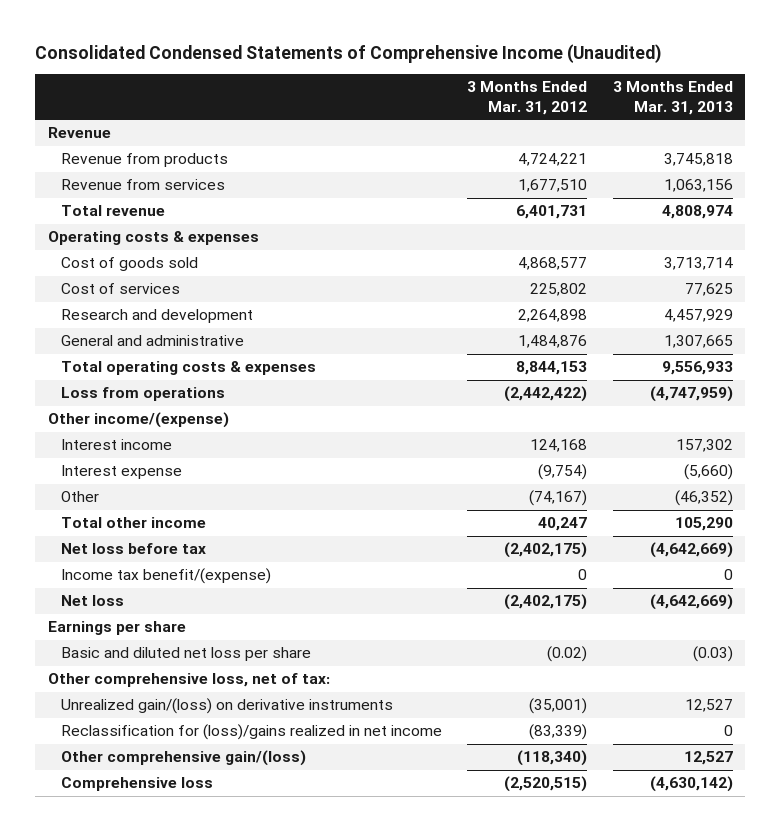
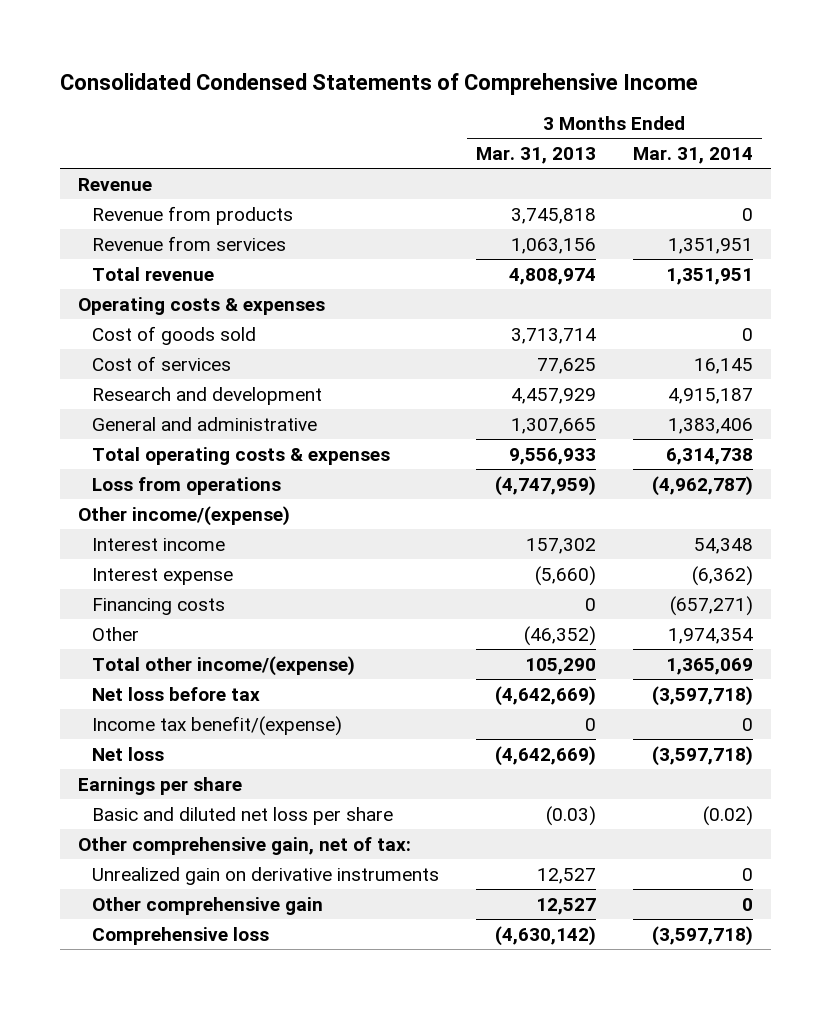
- Consolidated Condensed Statements of Comprehensive Income (Unaudited)
+ Consolidated Condensed Statements of Comprehensive Income
- | 3 Months Ended Mar. 31, 2012 | 3 Months Ended Mar. 31, 2013
+ | 3 Months Ended Mar. 31, 2013 | 3 Months Ended Mar. 31, 2014
+ Financing costs | 0 | (657,271)
- Total other income | 40,247 | 105,290
+ Total other income/(expense) | 105,290 | 1,365,069
- Other comprehensive loss, net of tax:
- Unrealized gain/(loss) on derivative instruments | (35,001) | 12,527
- Reclassification for (loss)/gains realized in net income | (83,339) | 0
- Other comprehensive gain/(loss) | (118,340) | 12,527
+ Other comprehensive gain, net of tax:
+ Unrealized gain on derivative instruments | 12,527 | 0
+ Other comprehensive gain | 12,527 | 0

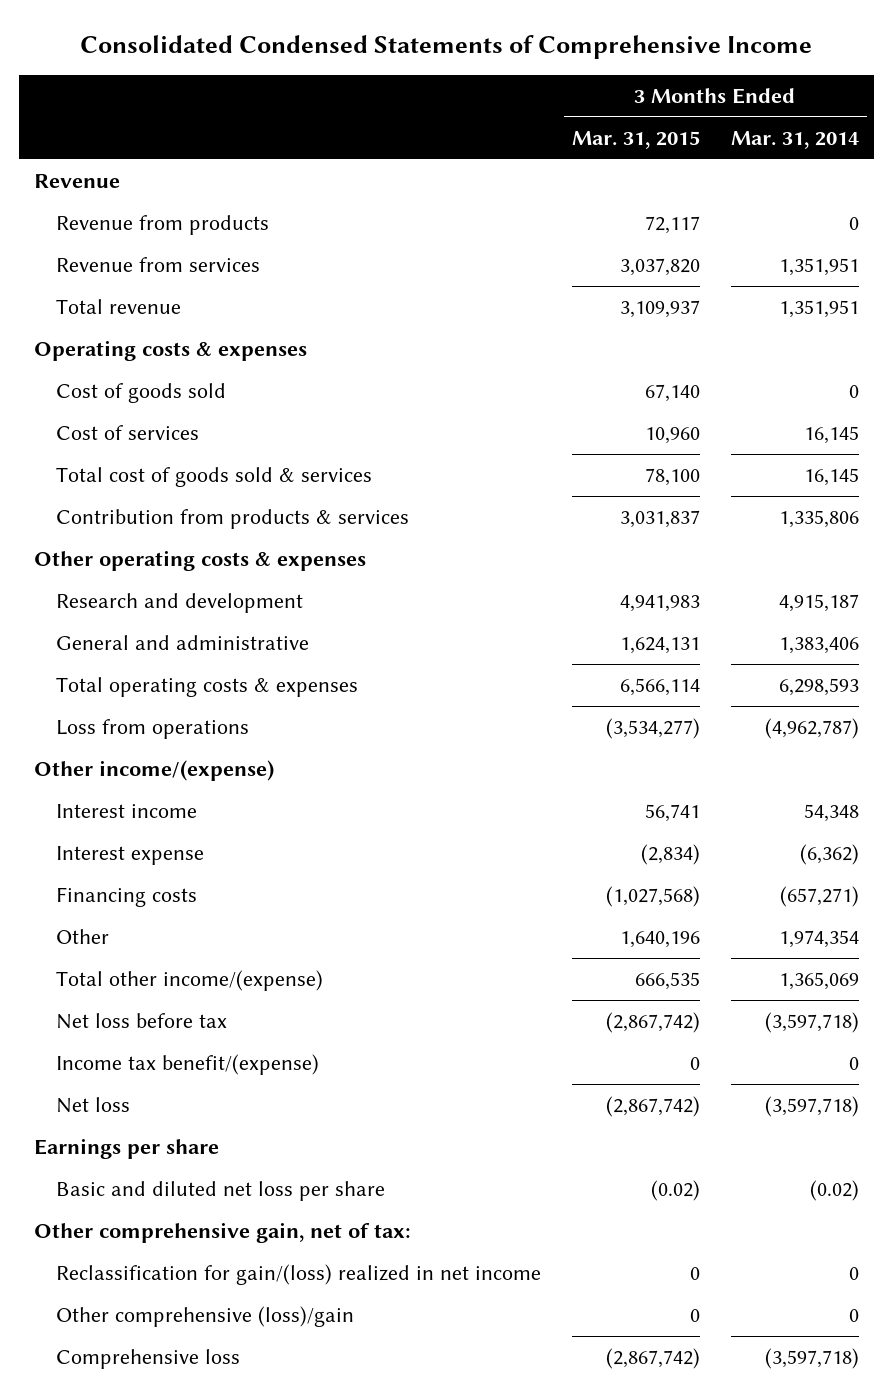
- | 3 Months Ended Mar. 31, 2013 | 3 Months Ended Mar. 31, 2014
+ | 3 Months Ended Mar. 31, 2015 | 3 Months Ended Mar. 31, 2014
+ Total cost of goods sold & services | 78,100 | 16,145
+ Contribution from products & services | 3,031,837 | 1,335,806
+ Other operating costs & expenses
- Total operating costs & expenses | 9,556,933 | 6,314,738
+ Total operating costs & expenses | 6,566,114 | 6,298,593
- Unrealized gain on derivative instruments | 12,527 | 0
- Other comprehensive gain | 12,527 | 0
+ Reclassification for gain/(loss) realized in net income | 0 | 0
+ Other comprehensive (loss)/gain | 0 | 0

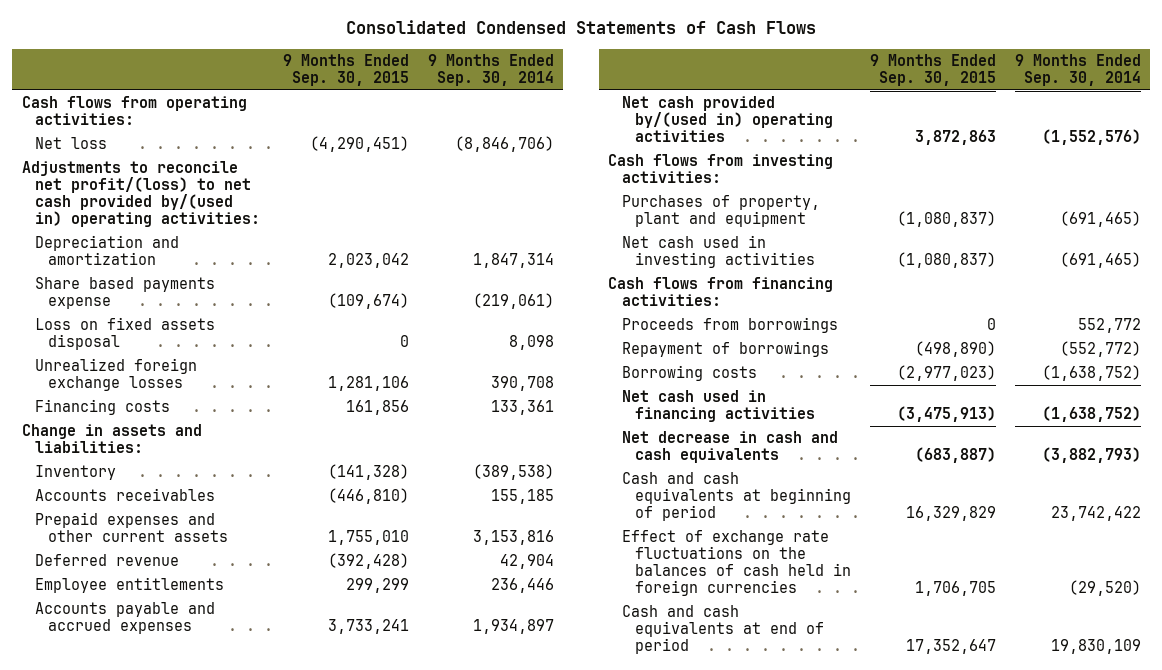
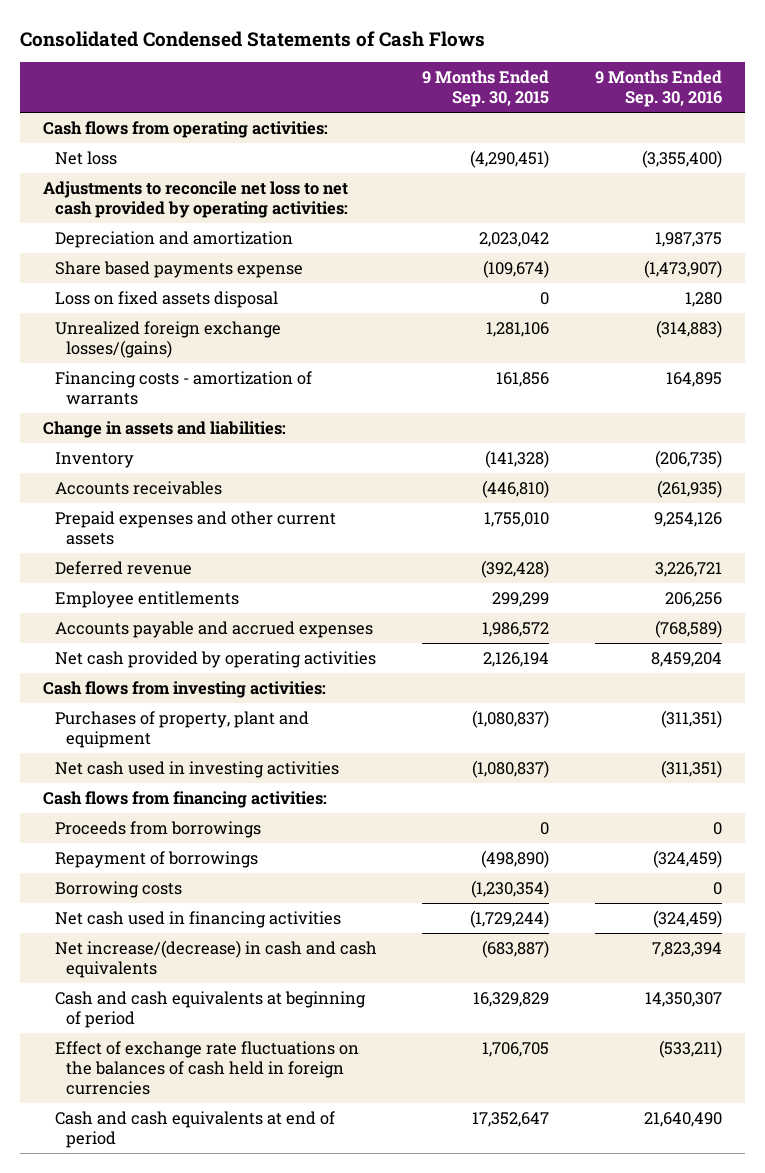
- | 9 Months Ended Sep. 30, 2015 | 9 Months Ended Sep. 30, 2014
+ | 9 Months Ended Sep. 30, 2015 | 9 Months Ended Sep. 30, 2016
- Adjustments to reconcile net profit/(loss) to net cash provided by/(used in) operating activities:
+ Adjustments to reconcile net loss to net cash provided by operating activities:
- Unrealized foreign exchange losses | 1,281,106 | 390,708
- Financing costs | 161,856 | 133,361
+ Unrealized foreign exchange losses/(gains) | 1,281,106 | (314,883)
+ Financing costs - amortization of warrants | 161,856 | 164,895
- Accounts payable and accrued expenses | 3,733,241 | 1,934,897
- Net cash provided by/(used in) operating activities | 3,872,863 | (1,552,576)
+ Accounts payable and accrued expenses | 1,986,572 | (768,589)
+ Net cash provided by operating activities | 2,126,194 | 8,459,204
- Borrowing costs | (2,977,023) | (1,638,752)
- Net cash used in financing activities | (3,475,913) | (1,638,752)
- Net decrease in cash and cash equivalents | (683,887) | (3,882,793)
+ Borrowing costs | (1,230,354) | 0
+ Net cash used in financing activities | (1,729,244) | (324,459)
+ Net increase/(decrease) in cash and cash equivalents | (683,887) | 7,823,394

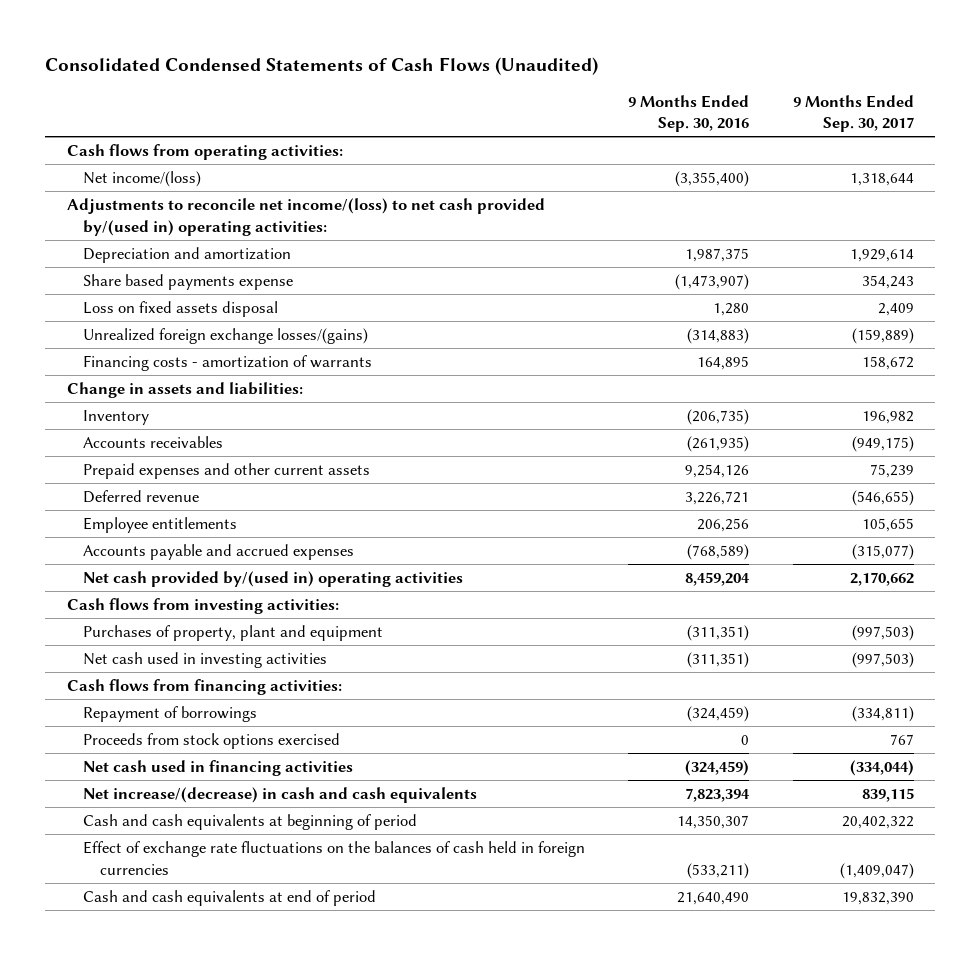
- Consolidated Condensed Statements of Cash Flows
+ Consolidated Condensed Statements of Cash Flows (Unaudited)
- | 9 Months Ended Sep. 30, 2015 | 9 Months Ended Sep. 30, 2016
+ | 9 Months Ended Sep. 30, 2016 | 9 Months Ended Sep. 30, 2017
- Net loss | (4,290,451) | (3,355,400)
- Adjustments to reconcile net loss to net cash provided by operating activities:
+ Net income/(loss) | (3,355,400) | 1,318,644
+ Adjustments to reconcile net income/(loss) to net cash provided by/(used in) operating activities:
- Net cash provided by operating activities | 2,126,194 | 8,459,204
+ Net cash provided by/(used in) operating activities | 8,459,204 | 2,170,662
- Proceeds from borrowings | 0 | 0
- Borrowing costs | (1,230,354) | 0
+ Proceeds from stock options exercised | 0 | 767

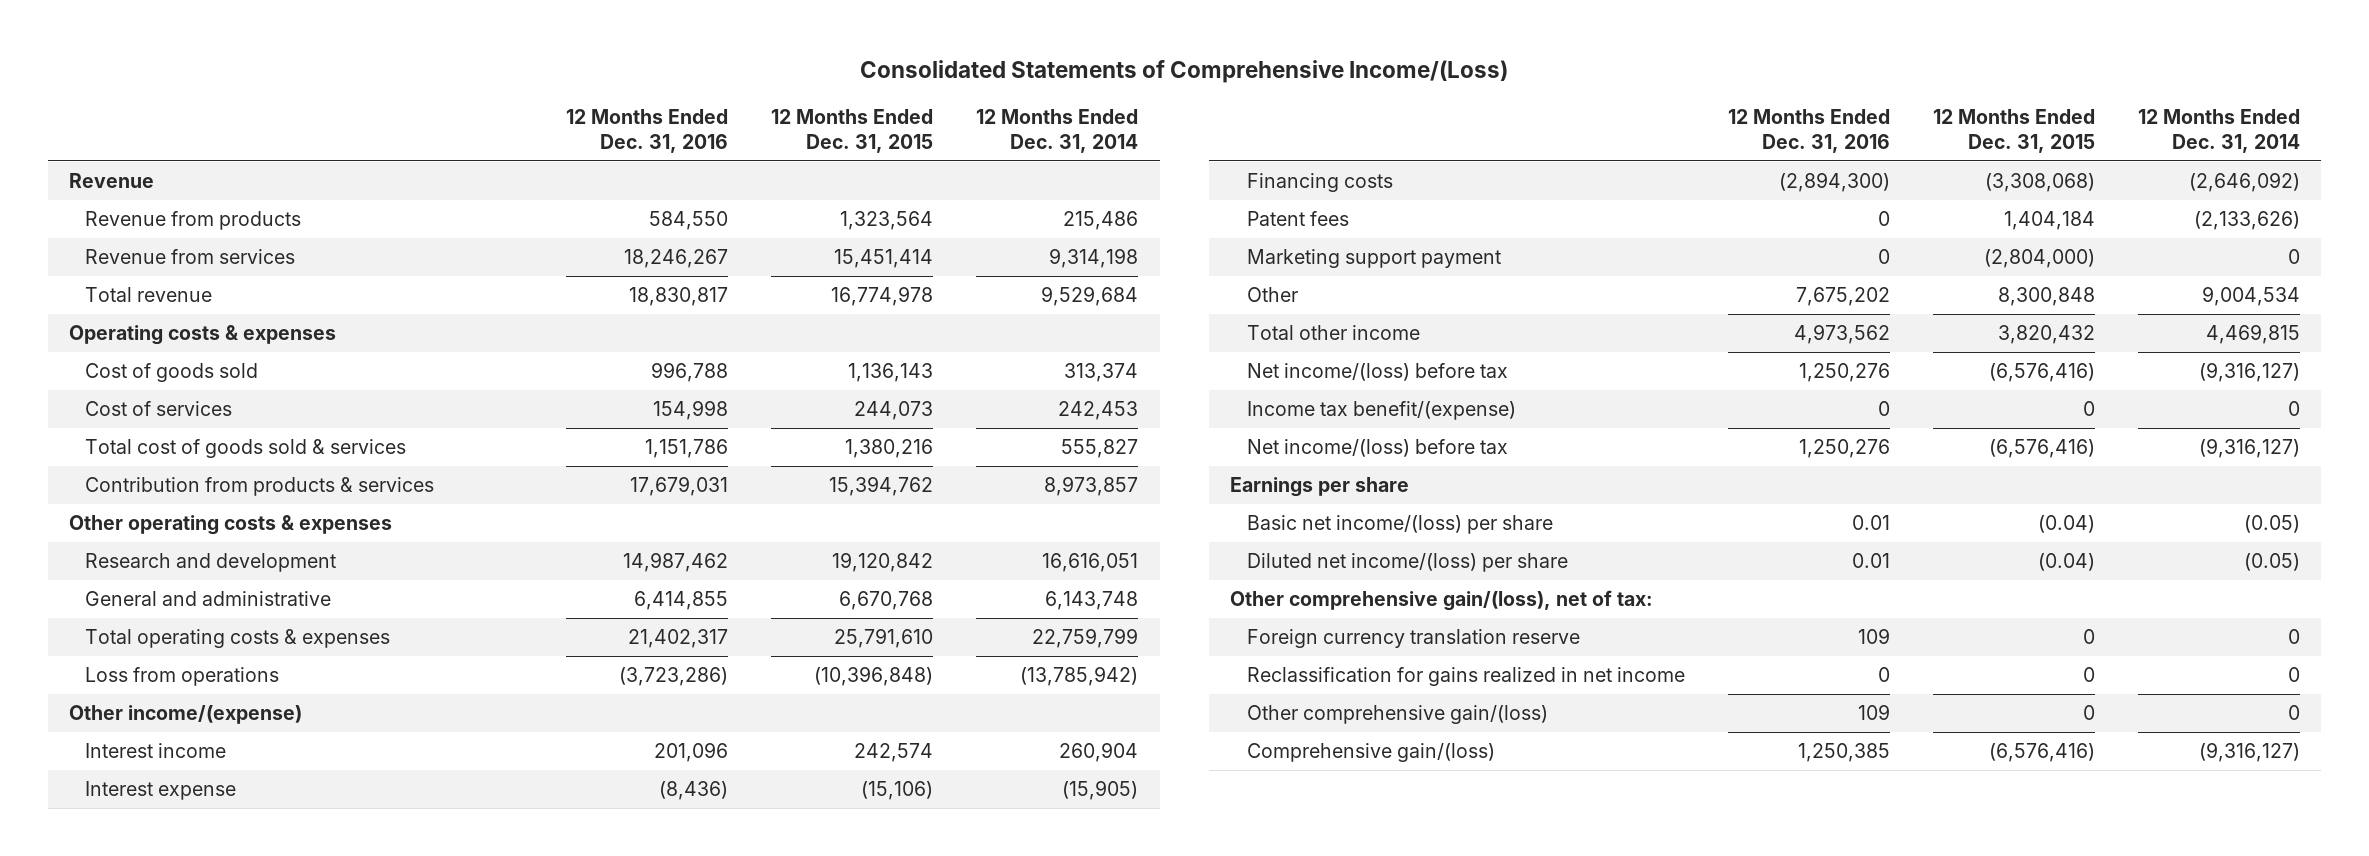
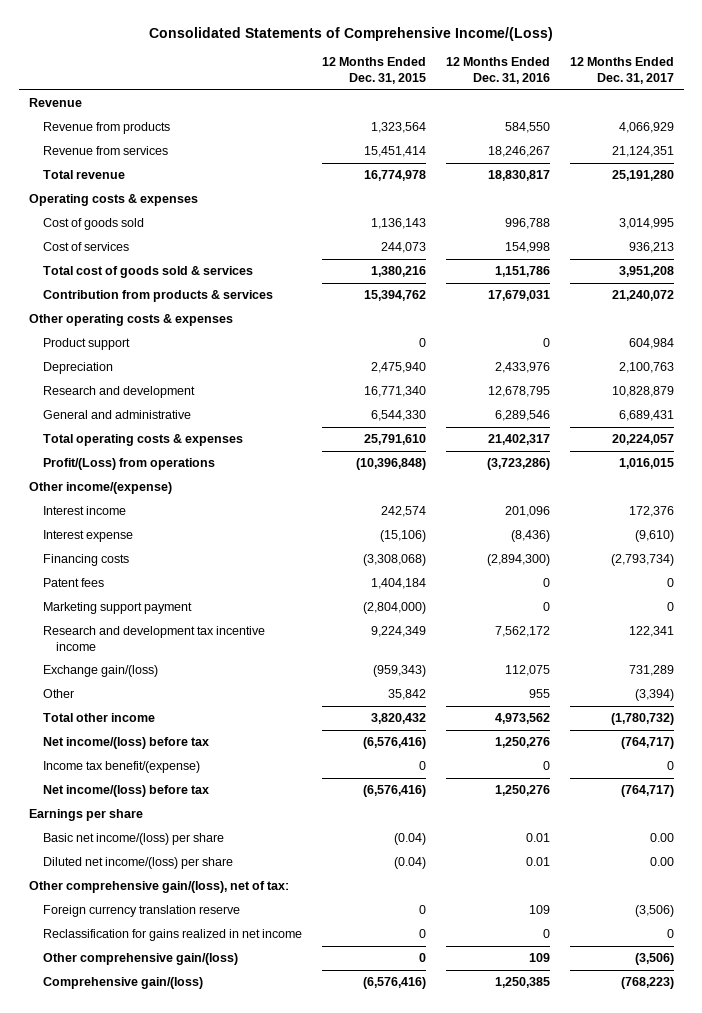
- | 12 Months Ended Dec. 31, 2016 | 12 Months Ended Dec. 31, 2015 | 12 Months Ended Dec. 31, 2014
+ | 12 Months Ended Dec. 31, 2015 | 12 Months Ended Dec. 31, 2016 | 12 Months Ended Dec. 31, 2017
- Research and development | 14,987,462 | 19,120,842 | 16,616,051
- General and administrative | 6,414,855 | 6,670,768 | 6,143,748
+ Product support | 0 | 0 | 604,984
+ Depreciation | 2,475,940 | 2,433,976 | 2,100,763
+ Research and development | 16,771,340 | 12,678,795 | 10,828,879
+ General and administrative | 6,544,330 | 6,289,546 | 6,689,431
- Loss from operations | (3,723,286) | (10,396,848) | (13,785,942)
+ Profit/(Loss) from operations | (10,396,848) | (3,723,286) | 1,016,015
- Other | 7,675,202 | 8,300,848 | 9,004,534
+ Research and development tax incentive income | 9,224,349 | 7,562,172 | 122,341
+ Exchange gain/(loss) | (959,343) | 112,075 | 731,289
+ Other | 35,842 | 955 | (3,394)

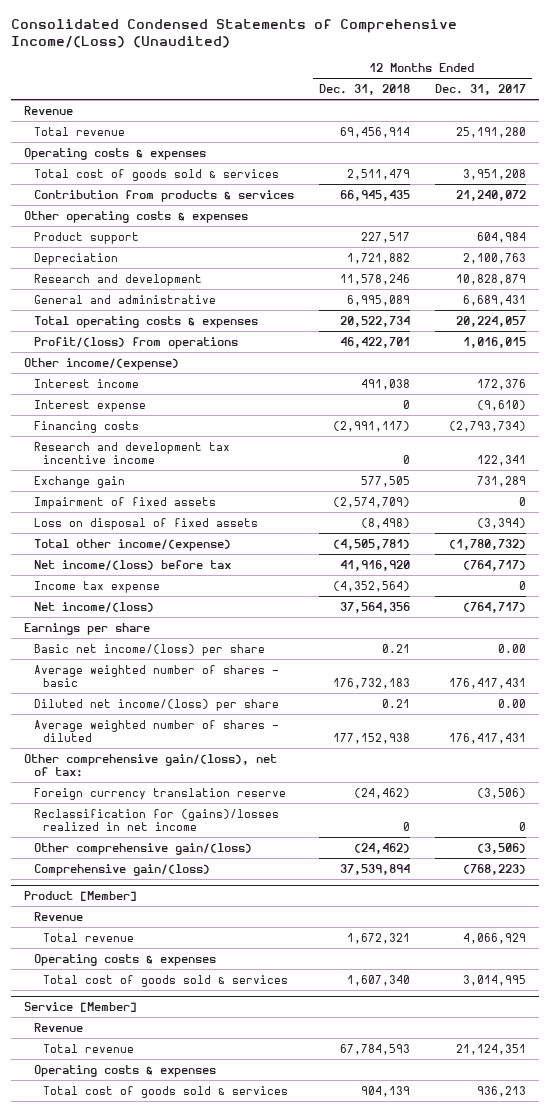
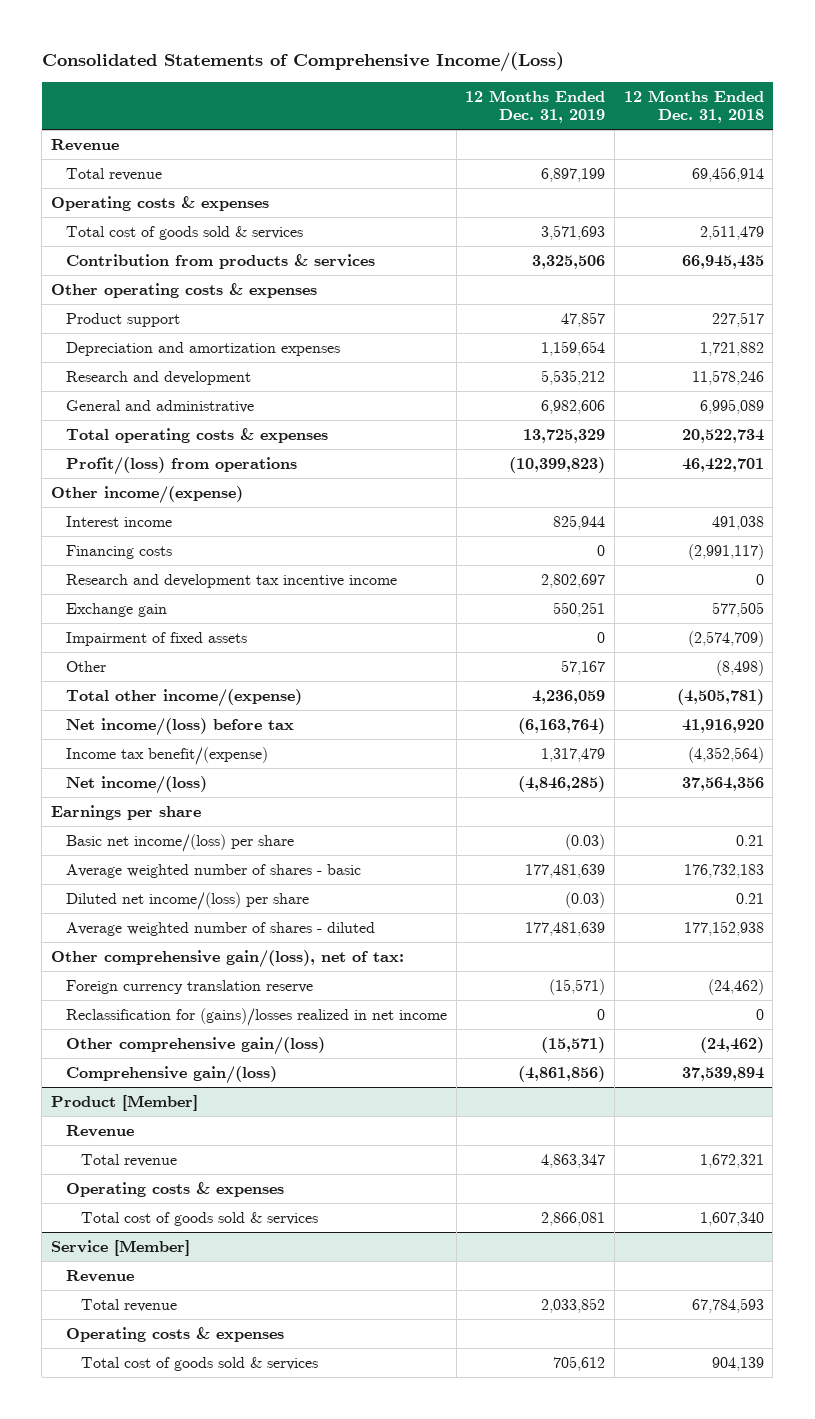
- Consolidated Condensed Statements of Comprehensive Income/(Loss) (Unaudited)
+ Consolidated Statements of Comprehensive Income/(Loss)
- | 12 Months Ended Dec. 31, 2018 | 12 Months Ended Dec. 31, 2017
+ | 12 Months Ended Dec. 31, 2019 | 12 Months Ended Dec. 31, 2018
- Depreciation | 1,721,882 | 2,100,763
+ Depreciation and amortization expenses | 1,159,654 | 1,721,882
- Interest expense | 0 | (9,610)
- Loss on disposal of fixed assets | (8,498) | (3,394)
+ Other | 57,167 | (8,498)
- Income tax expense | (4,352,564) | 0
+ Income tax benefit/(expense) | 1,317,479 | (4,352,564)

